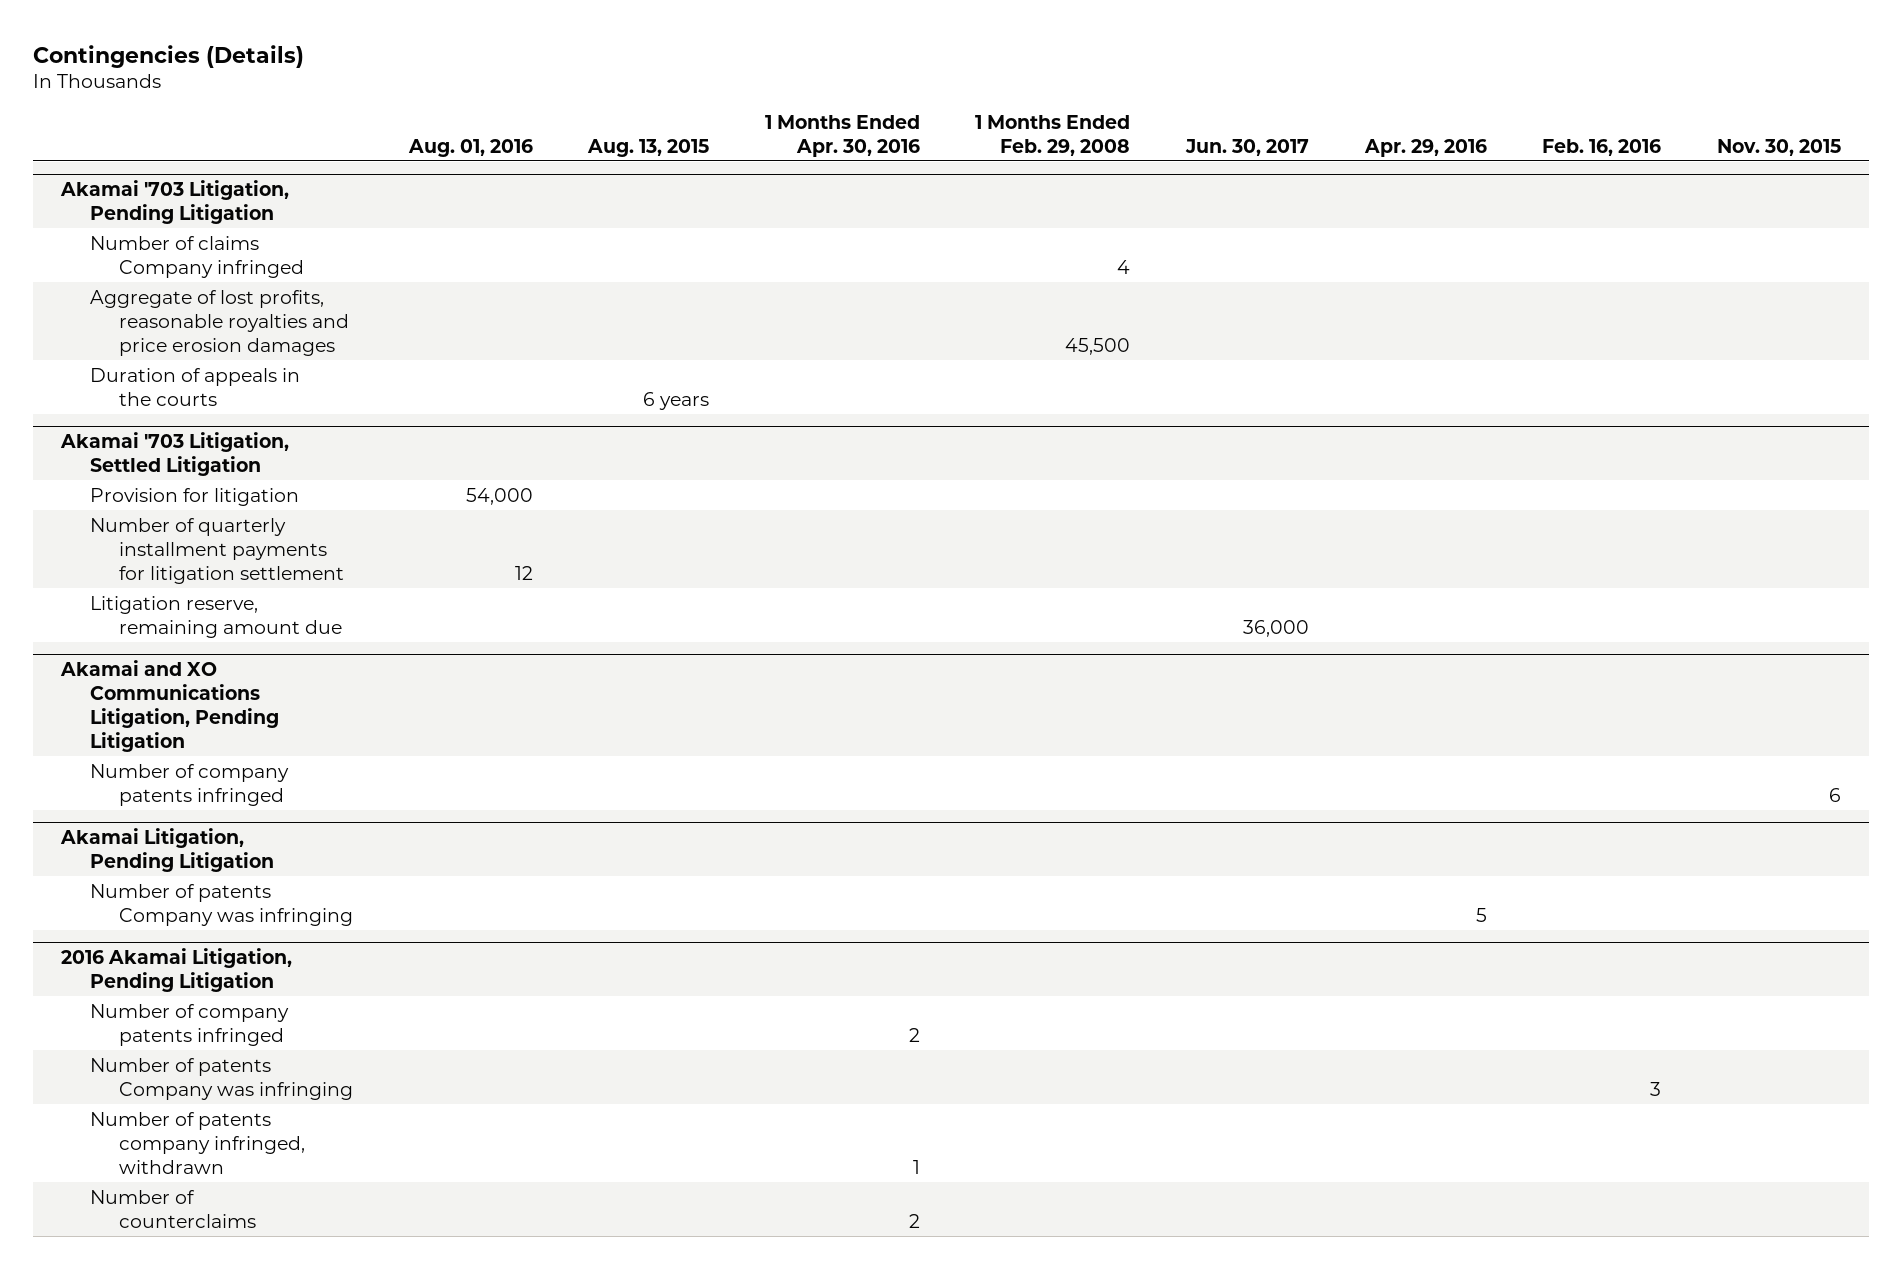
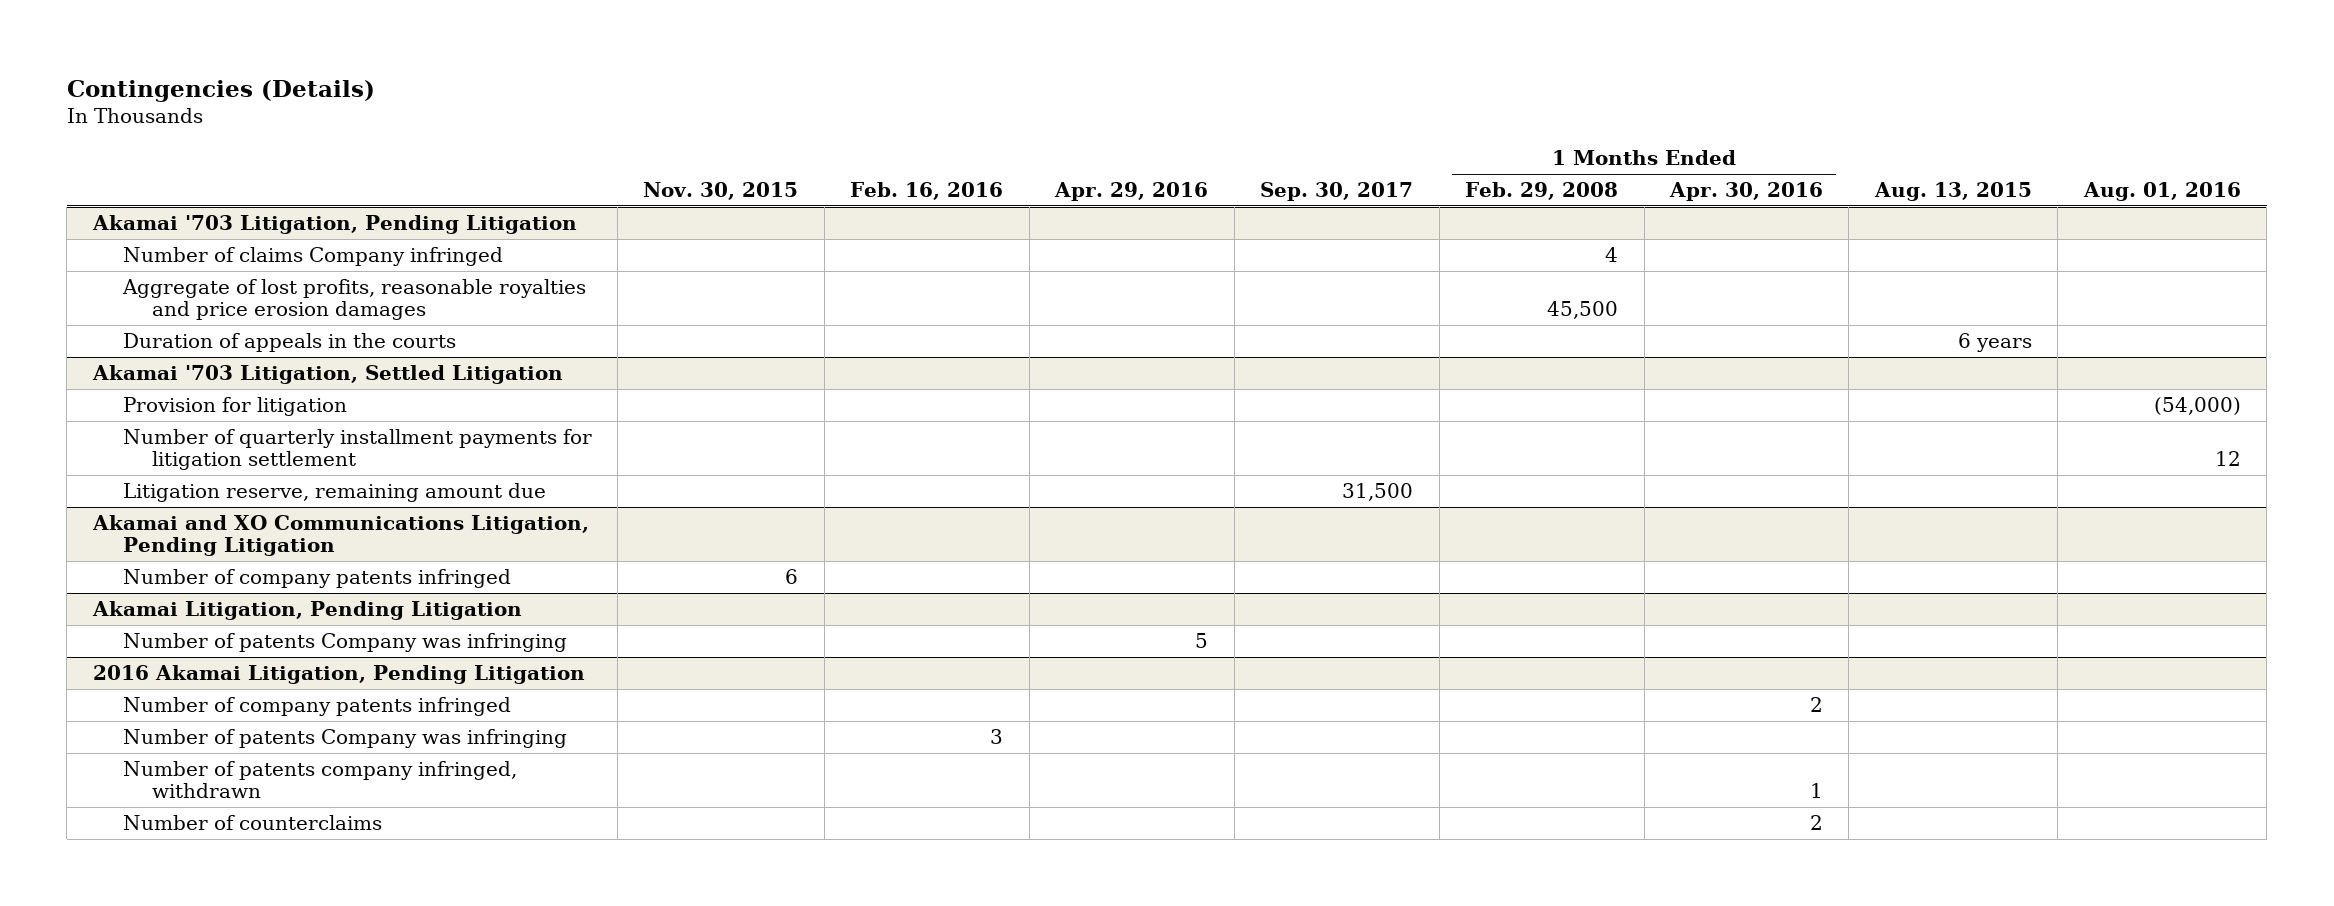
- | Aug. 01, 2016 | Aug. 13, 2015 | 1 Months Ended Apr. 30, 2016 | 1 Months Ended Feb. 29, 2008 | Jun. 30, 2017 | Apr. 29, 2016 | Feb. 16, 2016 | Nov. 30, 2015
+ | Nov. 30, 2015 | Feb. 16, 2016 | Apr. 29, 2016 | Sep. 30, 2017 | 1 Months Ended Feb. 29, 2008 | 1 Months Ended Apr. 30, 2016 | Aug. 13, 2015 | Aug. 01, 2016
@ Akamai '703 Litigation, Settled Litigation
- Provision for litigation | 54,000 | | | | | | |
+ Provision for litigation | | | | | | | | (54,000)

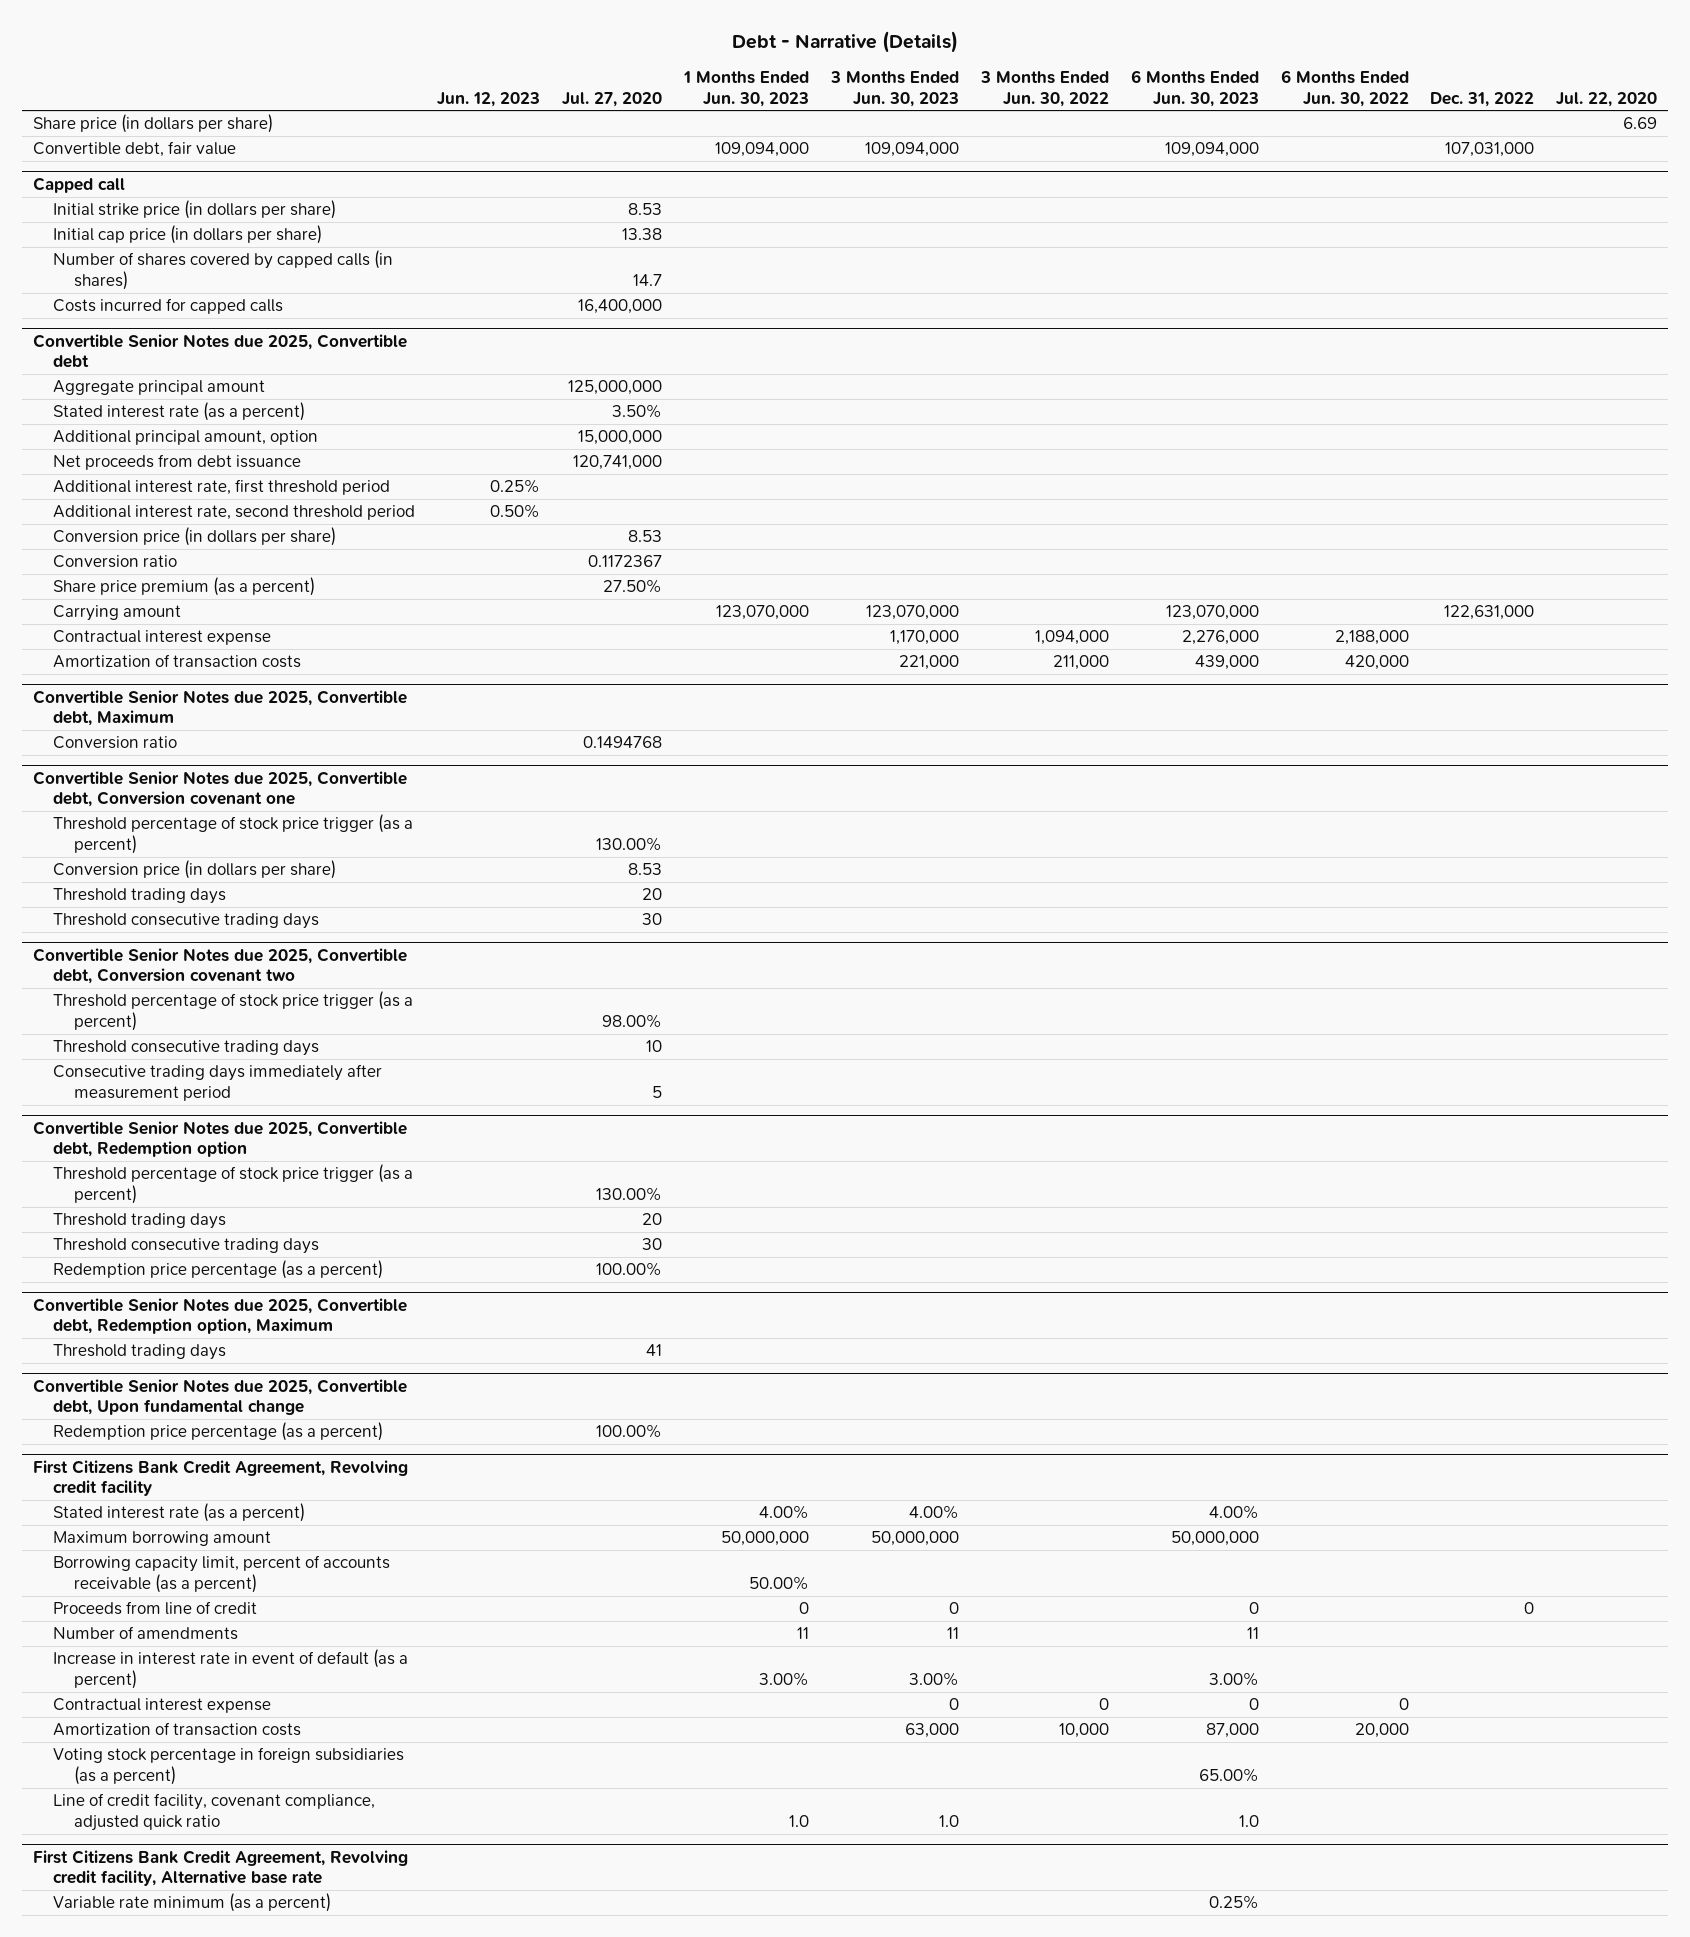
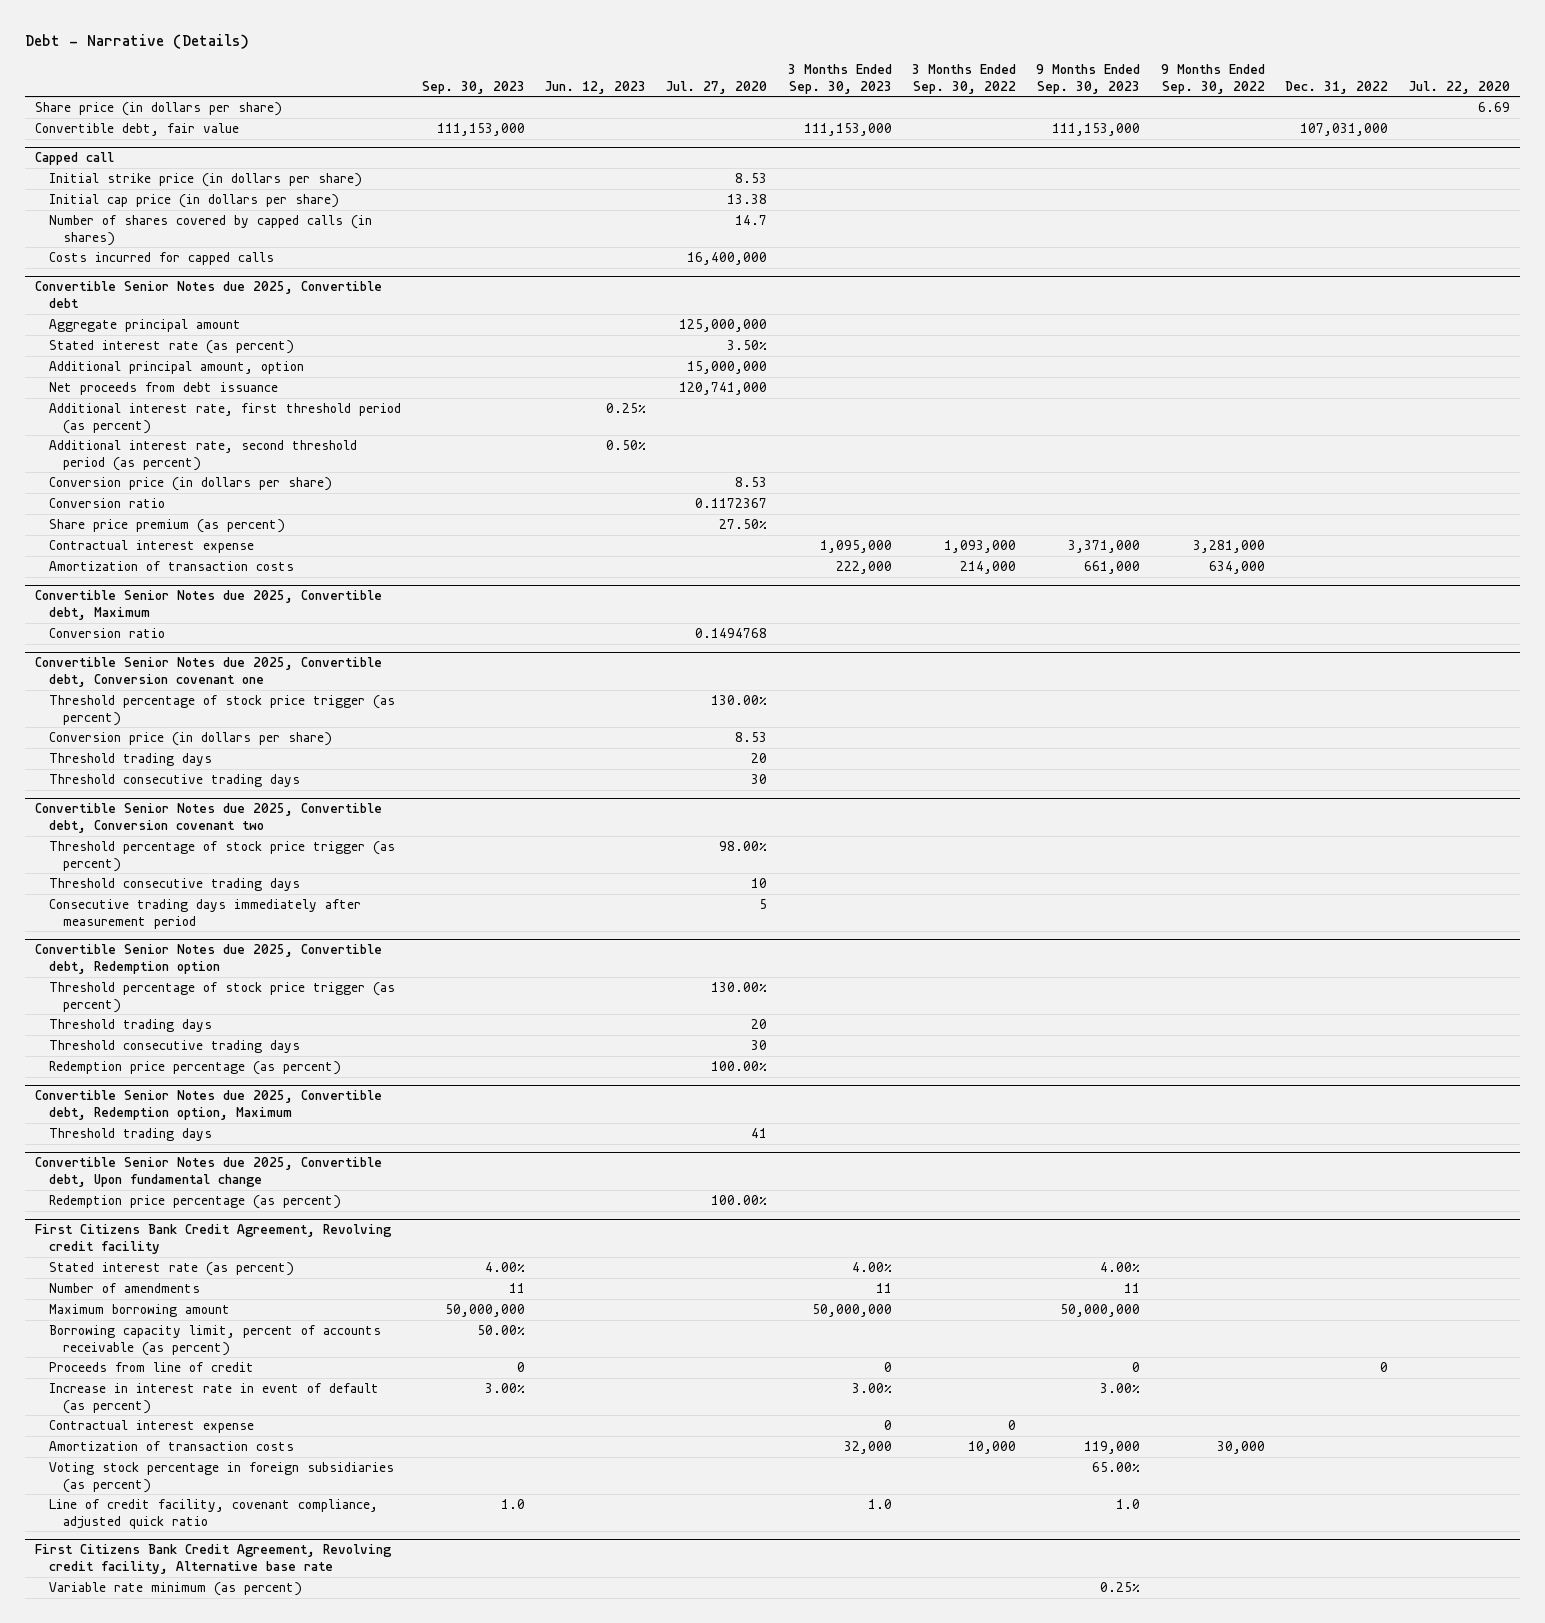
- | Jun. 12, 2023 | Jul. 27, 2020 | 1 Months Ended Jun. 30, 2023 | 3 Months Ended Jun. 30, 2023 | 3 Months Ended Jun. 30, 2022 | 6 Months Ended Jun. 30, 2023 | 6 Months Ended Jun. 30, 2022 | Dec. 31, 2022 | Jul. 22, 2020
+ | Sep. 30, 2023 | Jun. 12, 2023 | Jul. 27, 2020 | 3 Months Ended Sep. 30, 2023 | 3 Months Ended Sep. 30, 2022 | 9 Months Ended Sep. 30, 2023 | 9 Months Ended Sep. 30, 2022 | Dec. 31, 2022 | Jul. 22, 2020
@ Convertible Senior Notes due 2025, Convertible debt
- Stated interest rate (as a percent) | | 3.50% | | | | | | |
+ Stated interest rate (as percent) | | | 3.50% | | | | | |
- Additional interest rate, first threshold period | 0.25% | | | | | | | |
- Additional interest rate, second threshold period | 0.50% | | | | | | | |
+ Additional interest rate, first threshold period (as percent) | | 0.25% | | | | | | |
+ Additional interest rate, second threshold period (as percent) | | 0.50% | | | | | | |
- Share price premium (as a percent) | | 27.50% | | | | | | |
- Carrying amount | | | 123,070,000 | 123,070,000 | | 123,070,000 | | 122,631,000 |
+ Share price premium (as percent) | | | 27.50% | | | | | |
@ Convertible Senior Notes due 2025, Convertible debt, Conversion covenant one
- Threshold percentage of stock price trigger (as a percent) | | 130.00% | | | | | | |
+ Threshold percentage of stock price trigger (as percent) | | | 130.00% | | | | | |
@ Convertible Senior Notes due 2025, Convertible debt, Conversion covenant two
- Threshold percentage of stock price trigger (as a percent) | | 98.00% | | | | | | |
+ Threshold percentage of stock price trigger (as percent) | | | 98.00% | | | | | |
@ Convertible Senior Notes due 2025, Convertible debt, Redemption option
- Threshold percentage of stock price trigger (as a percent) | | 130.00% | | | | | | |
+ Threshold percentage of stock price trigger (as percent) | | | 130.00% | | | | | |
- Redemption price percentage (as a percent) | | 100.00% | | | | | | |
+ Redemption price percentage (as percent) | | | 100.00% | | | | | |
@ Convertible Senior Notes due 2025, Convertible debt, Upon fundamental change
- Redemption price percentage (as a percent) | | 100.00% | | | | | | |
+ Redemption price percentage (as percent) | | | 100.00% | | | | | |
@ First Citizens Bank Credit Agreement, Revolving credit facility
- Stated interest rate (as a percent) | | | 4.00% | 4.00% | | 4.00% | | |
+ Stated interest rate (as percent) | 4.00% | | | 4.00% | | 4.00% | | |
moved up: Number of amendments | 11 | | | 11 | | 11 | | |
- Borrowing capacity limit, percent of accounts receivable (as a percent) | | | 50.00% | | | | | |
+ Borrowing capacity limit, percent of accounts receivable (as percent) | 50.00% | | | | | | | |
- Increase in interest rate in event of default (as a percent) | | | 3.00% | 3.00% | | 3.00% | | |
+ Increase in interest rate in event of default (as percent) | 3.00% | | | 3.00% | | 3.00% | | |
- Voting stock percentage in foreign subsidiaries (as a percent) | | | | | | 65.00% | | |
+ Voting stock percentage in foreign subsidiaries (as percent) | | | | | | 65.00% | | |
@ First Citizens Bank Credit Agreement, Revolving credit facility, Alternative base rate
- Variable rate minimum (as a percent) | | | | | | 0.25% | | |
+ Variable rate minimum (as percent) | | | | | | 0.25% | | |

